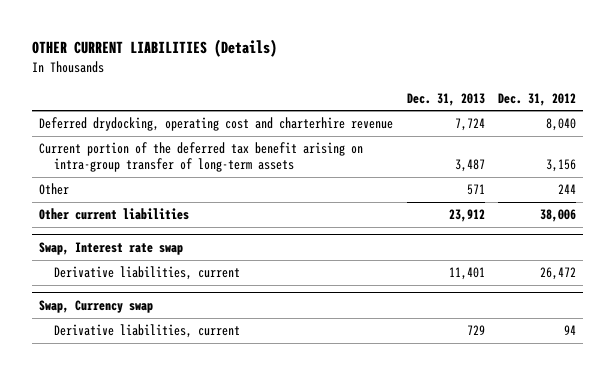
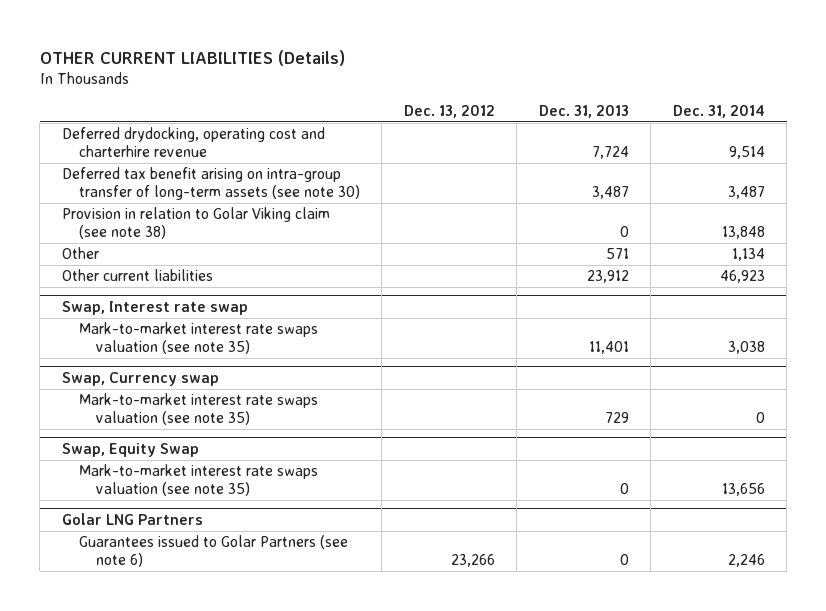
- | Dec. 31, 2013 | Dec. 31, 2012
+ | Dec. 13, 2012 | Dec. 31, 2013 | Dec. 31, 2014
- Current portion of the deferred tax benefit arising on intra-group transfer of long-term assets | 3,487 | 3,156
+ Deferred tax benefit arising on intra-group transfer of long-term assets (see note 30) | | 3,487 | 3,487
+ Provision in relation to Golar Viking claim (see note 38) | | 0 | 13,848
@ Swap, Interest rate swap
- Derivative liabilities, current | 11,401 | 26,472
+ Mark-to-market interest rate swaps valuation (see note 35) | | 11,401 | 3,038
@ Swap, Currency swap
- Derivative liabilities, current | 729 | 94
+ Mark-to-market interest rate swaps valuation (see note 35) | | 729 | 0
+ Swap, Equity Swap
+ Mark-to-market interest rate swaps valuation (see note 35) | | 0 | 13,656
+ Golar LNG Partners
+ Guarantees issued to Golar Partners (see note 6) | 23,266 | 0 | 2,246

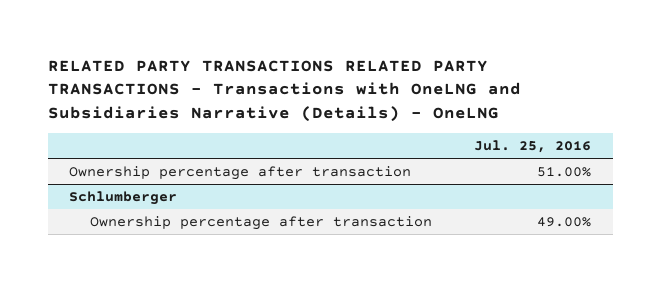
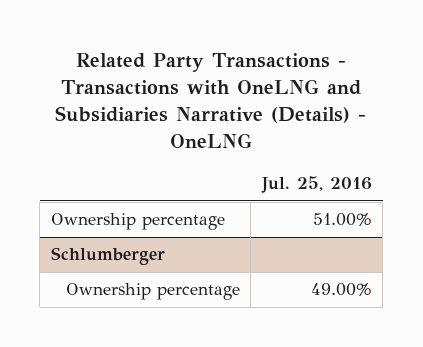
- RELATED PARTY TRANSACTIONS RELATED PARTY TRANSACTIONS - Transactions with OneLNG and Subsidiaries Narrative (Details) - OneLNG
+ Related Party Transactions - Transactions with OneLNG and Subsidiaries Narrative (Details) - OneLNG
- Ownership percentage after transaction | 51.00%
+ Ownership percentage | 51.00%
@ Schlumberger
- Ownership percentage after transaction | 49.00%
+ Ownership percentage | 49.00%

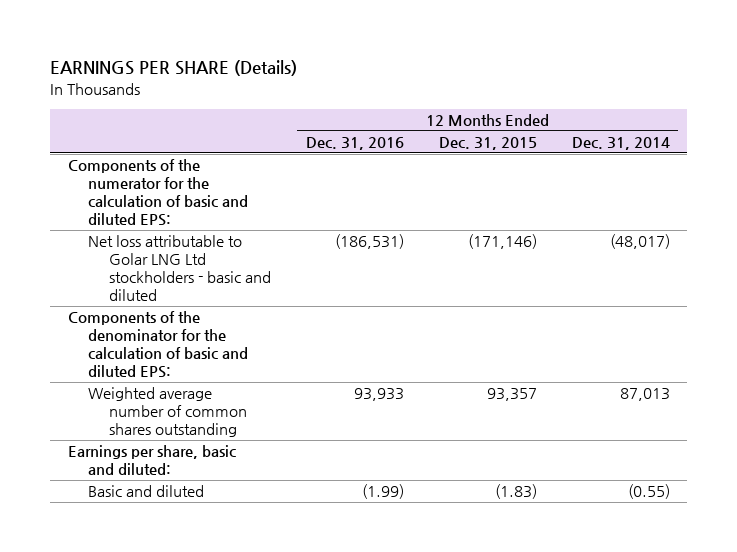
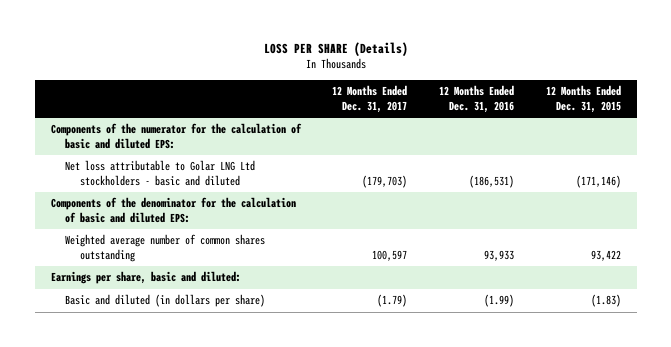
- EARNINGS PER SHARE (Details)
+ LOSS PER SHARE (Details)
- | 12 Months Ended Dec. 31, 2016 | 12 Months Ended Dec. 31, 2015 | 12 Months Ended Dec. 31, 2014
+ | 12 Months Ended Dec. 31, 2017 | 12 Months Ended Dec. 31, 2016 | 12 Months Ended Dec. 31, 2015
- Weighted average number of common shares outstanding | 93,933 | 93,357 | 87,013
+ Weighted average number of common shares outstanding | 100,597 | 93,933 | 93,422
- Basic and diluted | (1.99) | (1.83) | (0.55)
+ Basic and diluted (in dollars per share) | (1.79) | (1.99) | (1.83)

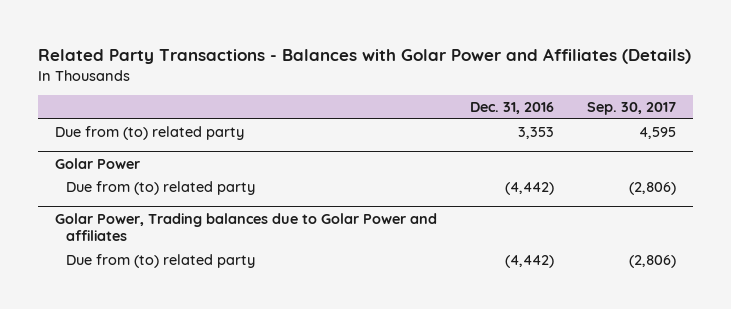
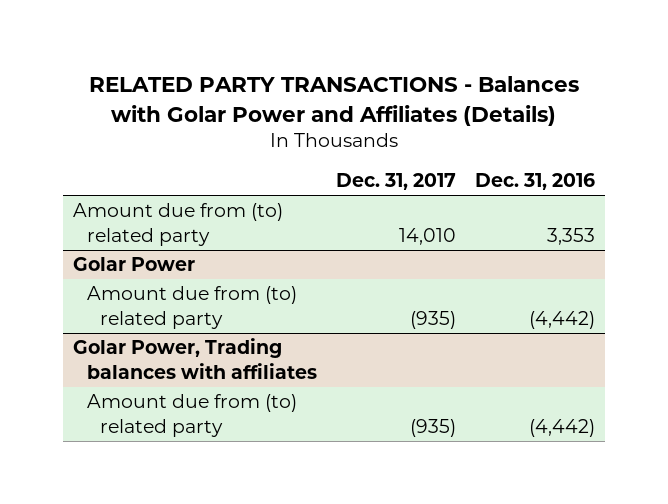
- Related Party Transactions - Balances with Golar Power and Affiliates (Details)
+ RELATED PARTY TRANSACTIONS - Balances with Golar Power and Affiliates (Details)
- | Dec. 31, 2016 | Sep. 30, 2017
+ | Dec. 31, 2017 | Dec. 31, 2016
- Due from (to) related party | 3,353 | 4,595
+ Amount due from (to) related party | 14,010 | 3,353
@ Golar Power
- Due from (to) related party | (4,442) | (2,806)
- Golar Power, Trading balances due to Golar Power and affiliates
- Due from (to) related party | (4,442) | (2,806)
@ Golar Power
+ Amount due from (to) related party | (935) | (4,442)
+ Golar Power, Trading balances with affiliates
+ Amount due from (to) related party | (935) | (4,442)

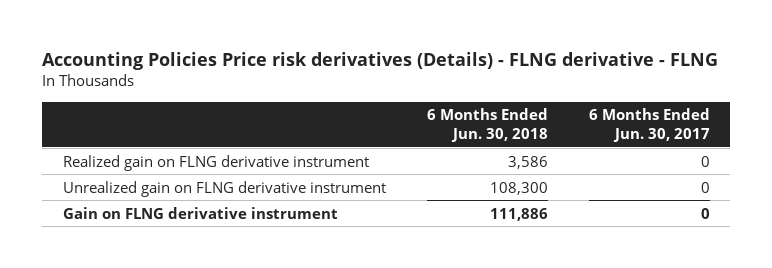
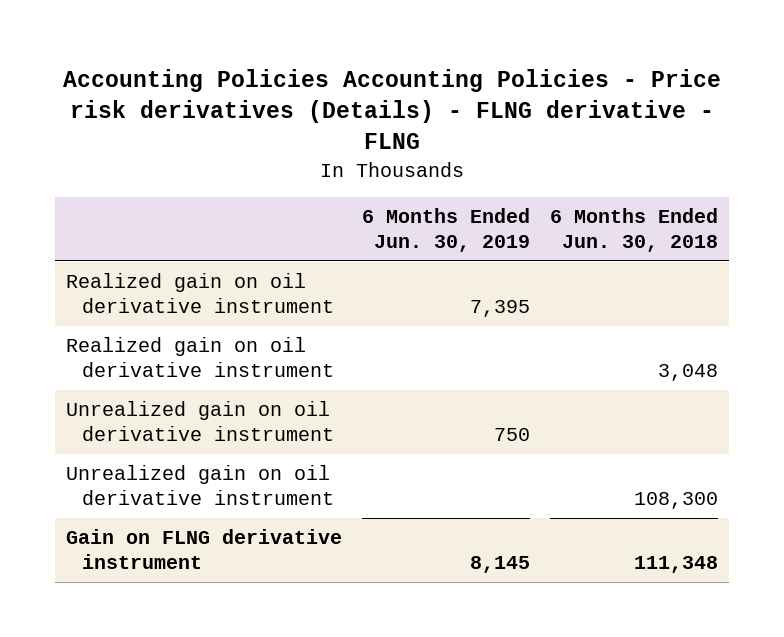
- Accounting Policies Price risk derivatives (Details) - FLNG derivative - FLNG
+ Accounting Policies Accounting Policies - Price risk derivatives (Details) - FLNG derivative - FLNG
- | 6 Months Ended Jun. 30, 2018 | 6 Months Ended Jun. 30, 2017
+ | 6 Months Ended Jun. 30, 2019 | 6 Months Ended Jun. 30, 2018
- Realized gain on FLNG derivative instrument | 3,586 | 0
- Unrealized gain on FLNG derivative instrument | 108,300 | 0
- Gain on FLNG derivative instrument | 111,886 | 0
+ Realized gain on oil derivative instrument | 7,395 |
+ Realized gain on oil derivative instrument | | 3,048
+ Unrealized gain on oil derivative instrument | 750 |
+ Unrealized gain on oil derivative instrument | | 108,300
+ Gain on FLNG derivative instrument | 8,145 | 111,348

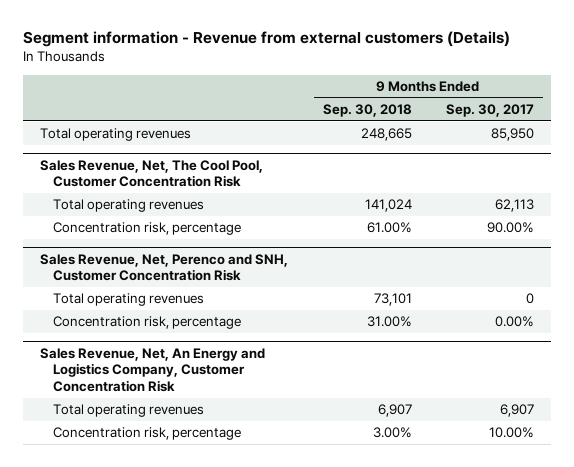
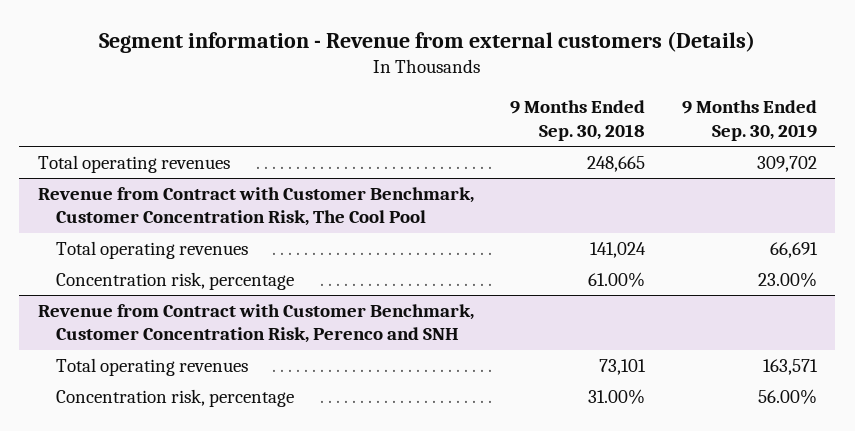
- | 9 Months Ended Sep. 30, 2018 | 9 Months Ended Sep. 30, 2017
+ | 9 Months Ended Sep. 30, 2018 | 9 Months Ended Sep. 30, 2019
- Sales Revenue, Net, The Cool Pool, Customer Concentration Risk
+ Revenue from Contract with Customer Benchmark, Customer Concentration Risk, The Cool Pool
- Sales Revenue, Net, Perenco and SNH, Customer Concentration Risk
+ Revenue from Contract with Customer Benchmark, Customer Concentration Risk, Perenco and SNH
- Sales Revenue, Net, An Energy and Logistics Company, Customer Concentration Risk
- Total operating revenues | 6,907 | 6,907
- Concentration risk, percentage | 3.00% | 10.00%

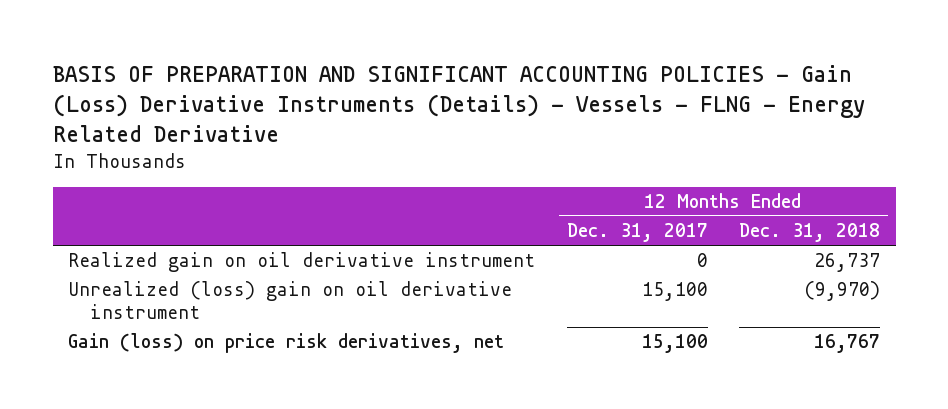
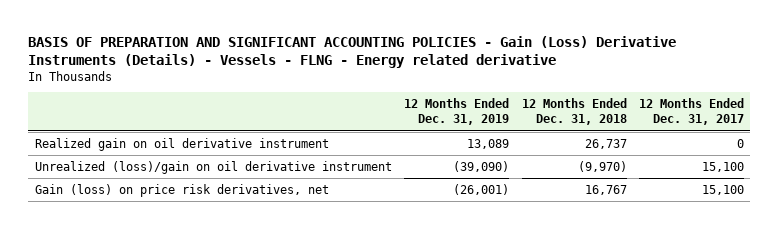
- BASIS OF PREPARATION AND SIGNIFICANT ACCOUNTING POLICIES - Gain (Loss) Derivative Instruments (Details) - Vessels - FLNG - Energy Related Derivative
+ BASIS OF PREPARATION AND SIGNIFICANT ACCOUNTING POLICIES - Gain (Loss) Derivative Instruments (Details) - Vessels - FLNG - Energy related derivative
- | 12 Months Ended Dec. 31, 2017 | 12 Months Ended Dec. 31, 2018
+ | 12 Months Ended Dec. 31, 2019 | 12 Months Ended Dec. 31, 2018 | 12 Months Ended Dec. 31, 2017
- Unrealized (loss) gain on oil derivative instrument | 15,100 | (9,970)
+ Unrealized (loss)/gain on oil derivative instrument | (39,090) | (9,970) | 15,100

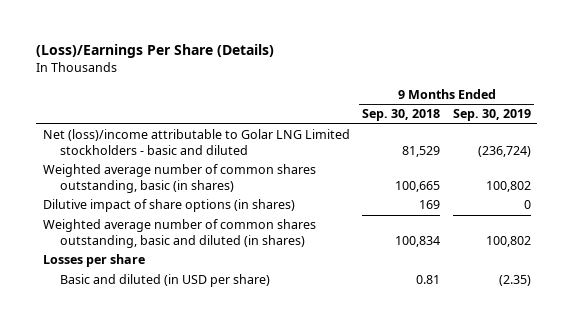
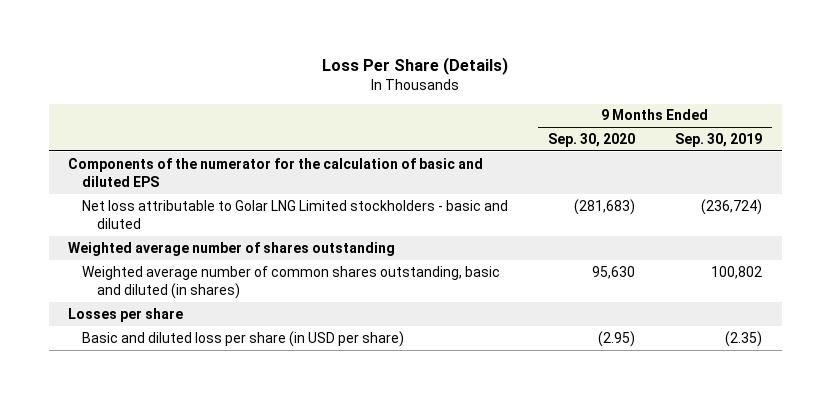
- (Loss)/Earnings Per Share (Details)
+ Loss Per Share (Details)
- | 9 Months Ended Sep. 30, 2018 | 9 Months Ended Sep. 30, 2019
+ | 9 Months Ended Sep. 30, 2020 | 9 Months Ended Sep. 30, 2019
- Net (loss)/income attributable to Golar LNG Limited stockholders - basic and diluted | 81,529 | (236,724)
- Weighted average number of common shares outstanding, basic (in shares) | 100,665 | 100,802
- Dilutive impact of share options (in shares) | 169 | 0
+ Components of the numerator for the calculation of basic and diluted EPS
+ Net loss attributable to Golar LNG Limited stockholders - basic and diluted | (281,683) | (236,724)
+ Weighted average number of shares outstanding
- Basic and diluted (in USD per share) | 0.81 | (2.35)
+ Basic and diluted loss per share (in USD per share) | (2.95) | (2.35)

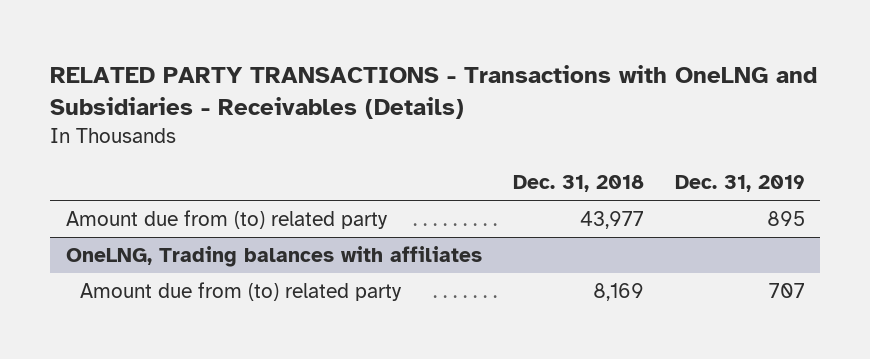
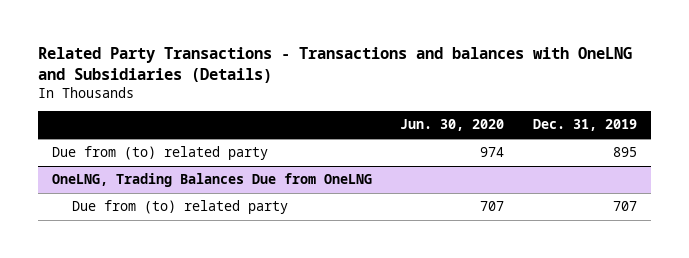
- RELATED PARTY TRANSACTIONS - Transactions with OneLNG and Subsidiaries - Receivables (Details)
+ Related Party Transactions - Transactions and balances with OneLNG and Subsidiaries (Details)
- | Dec. 31, 2018 | Dec. 31, 2019
+ | Jun. 30, 2020 | Dec. 31, 2019
- Amount due from (to) related party | 43,977 | 895
- OneLNG, Trading balances with affiliates
- Amount due from (to) related party | 8,169 | 707
+ Due from (to) related party | 974 | 895
+ OneLNG, Trading Balances Due from OneLNG
+ Due from (to) related party | 707 | 707

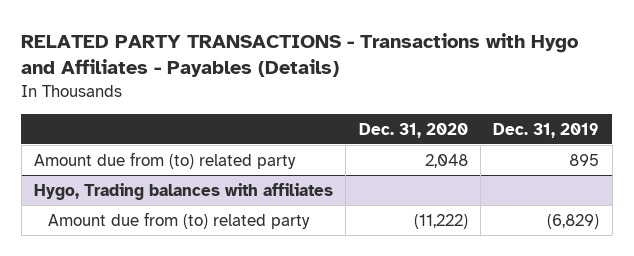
- Related Party Transactions - Transactions and balances with OneLNG and Subsidiaries (Details)
+ RELATED PARTY TRANSACTIONS - Transactions with Hygo and Affiliates - Payables (Details)
- | Jun. 30, 2020 | Dec. 31, 2019
+ | Dec. 31, 2020 | Dec. 31, 2019
- Due from (to) related party | 974 | 895
- OneLNG, Trading Balances Due from OneLNG
- Due from (to) related party | 707 | 707
+ Amount due from (to) related party | 2,048 | 895
+ Hygo, Trading balances with affiliates
+ Amount due from (to) related party | (11,222) | (6,829)

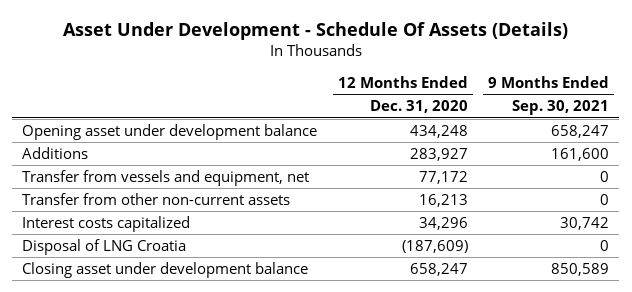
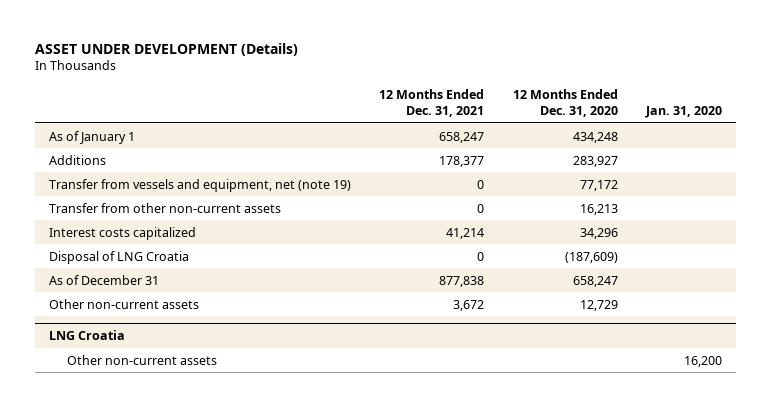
- Asset Under Development - Schedule Of Assets (Details)
+ ASSET UNDER DEVELOPMENT (Details)
- | 12 Months Ended Dec. 31, 2020 | 9 Months Ended Sep. 30, 2021
+ | 12 Months Ended Dec. 31, 2021 | 12 Months Ended Dec. 31, 2020 | Jan. 31, 2020
- Opening asset under development balance | 434,248 | 658,247
+ As of January 1 | 658,247 | 434,248 |
- Transfer from vessels and equipment, net | 77,172 | 0
+ Transfer from vessels and equipment, net (note 19) | 0 | 77,172 |
- Closing asset under development balance | 658,247 | 850,589
+ As of December 31 | 877,838 | 658,247 |
+ Other non-current assets | 3,672 | 12,729 |
+ LNG Croatia
+ Other non-current assets | | | 16,200

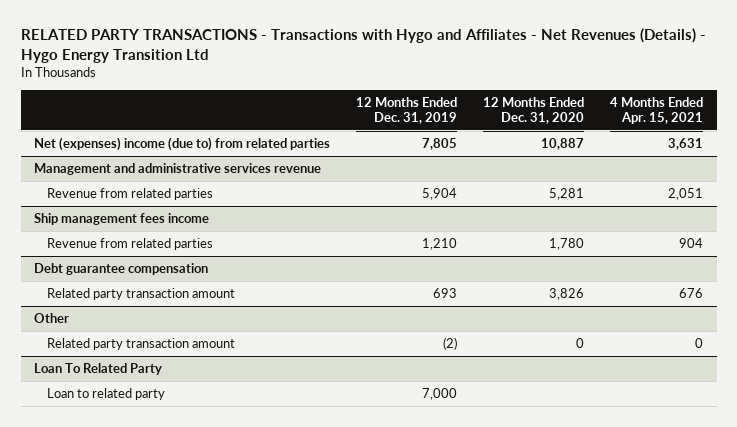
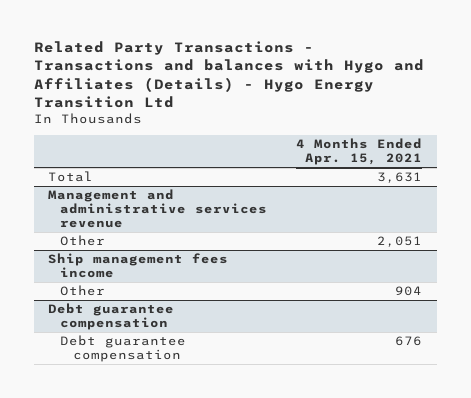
- RELATED PARTY TRANSACTIONS - Transactions with Hygo and Affiliates - Net Revenues (Details) - Hygo Energy Transition Ltd
+ Related Party Transactions - Transactions and balances with Hygo and Affiliates (Details) - Hygo Energy Transition Ltd
- | 12 Months Ended Dec. 31, 2019 | 12 Months Ended Dec. 31, 2020 | 4 Months Ended Apr. 15, 2021
+ | 4 Months Ended Apr. 15, 2021
- Net (expenses) income (due to) from related parties | 7,805 | 10,887 | 3,631
+ Total | 3,631
@ Management and administrative services revenue
- Revenue from related parties | 5,904 | 5,281 | 2,051
+ Other | 2,051
@ Ship management fees income
- Revenue from related parties | 1,210 | 1,780 | 904
+ Other | 904
@ Debt guarantee compensation
- Related party transaction amount | 693 | 3,826 | 676
- Other
- Related party transaction amount | (2) | 0 | 0
- Loan To Related Party
- Loan to related party | 7,000 | |
@ Debt guarantee compensation
+ Debt guarantee compensation | 676

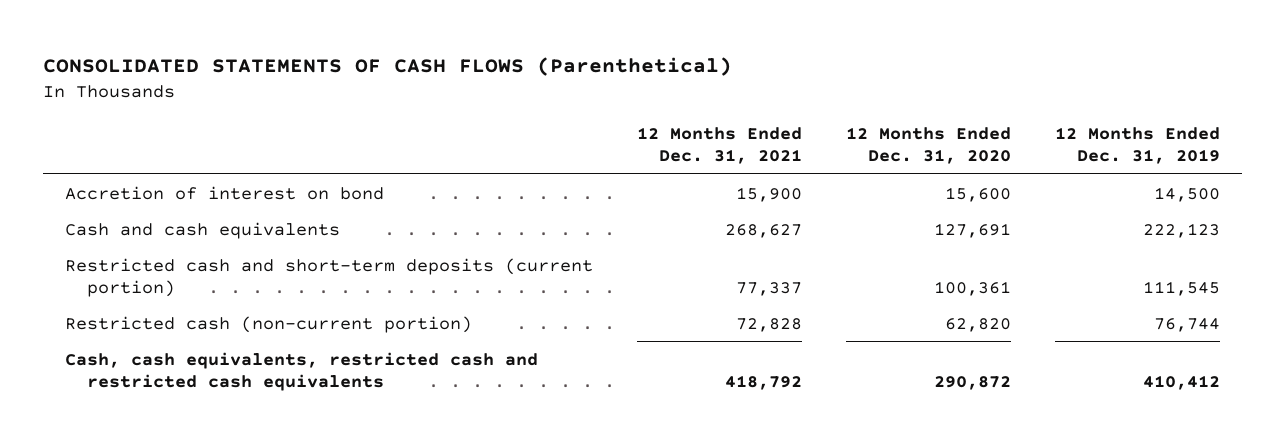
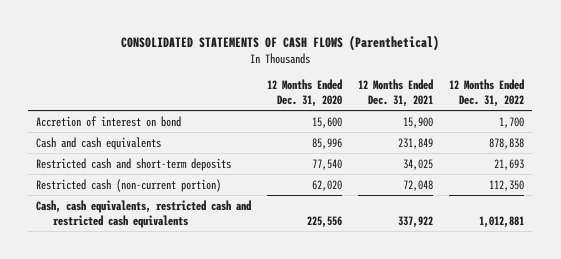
- | 12 Months Ended Dec. 31, 2021 | 12 Months Ended Dec. 31, 2020 | 12 Months Ended Dec. 31, 2019
+ | 12 Months Ended Dec. 31, 2020 | 12 Months Ended Dec. 31, 2021 | 12 Months Ended Dec. 31, 2022
- Cash and cash equivalents | 268,627 | 127,691 | 222,123
- Restricted cash and short-term deposits (current portion) | 77,337 | 100,361 | 111,545
- Restricted cash (non-current portion) | 72,828 | 62,820 | 76,744
- Cash, cash equivalents, restricted cash and restricted cash equivalents | 418,792 | 290,872 | 410,412
+ Cash and cash equivalents | 85,996 | 231,849 | 878,838
+ Restricted cash and short-term deposits | 77,540 | 34,025 | 21,693
+ Restricted cash (non-current portion) | 62,020 | 72,048 | 112,350
+ Cash, cash equivalents, restricted cash and restricted cash equivalents | 225,556 | 337,922 | 1,012,881

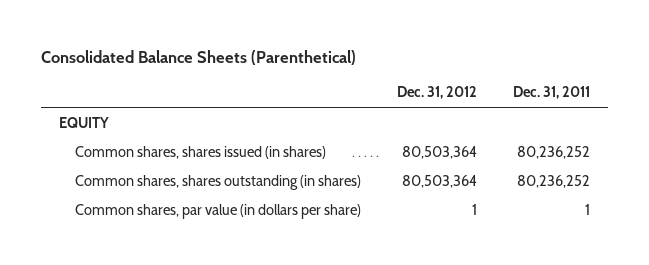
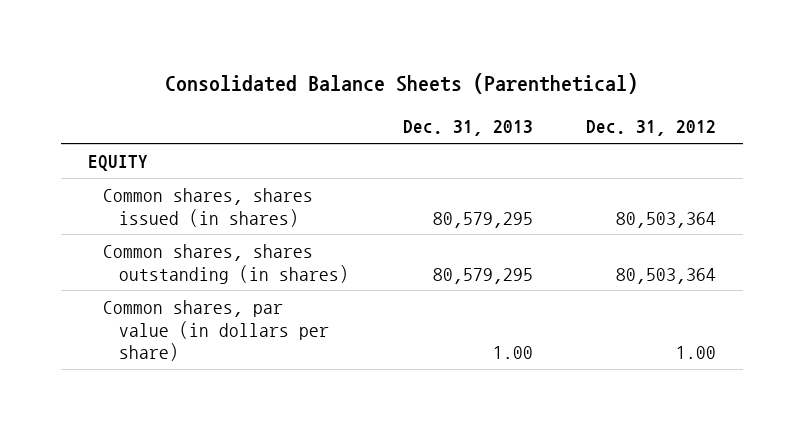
- | Dec. 31, 2012 | Dec. 31, 2011
+ | Dec. 31, 2013 | Dec. 31, 2012
- Common shares, par value (in dollars per share) | 1 | 1
+ Common shares, par value (in dollars per share) | 1.00 | 1.00

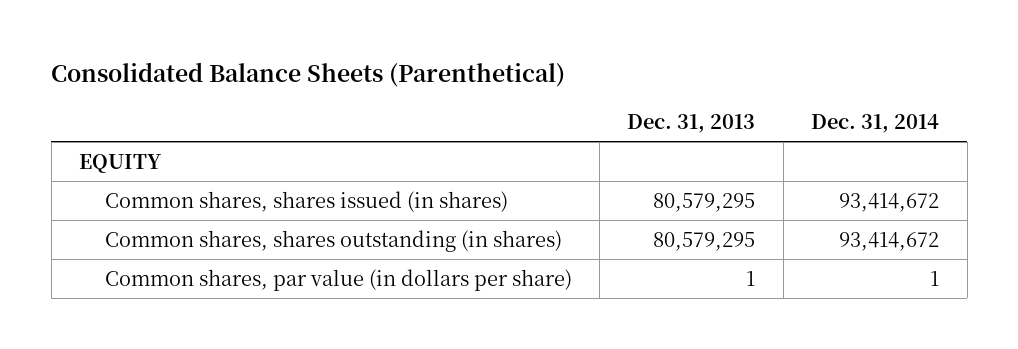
- | Dec. 31, 2013 | Dec. 31, 2012
+ | Dec. 31, 2013 | Dec. 31, 2014
- Common shares, par value (in dollars per share) | 1.00 | 1.00
+ Common shares, par value (in dollars per share) | 1 | 1

